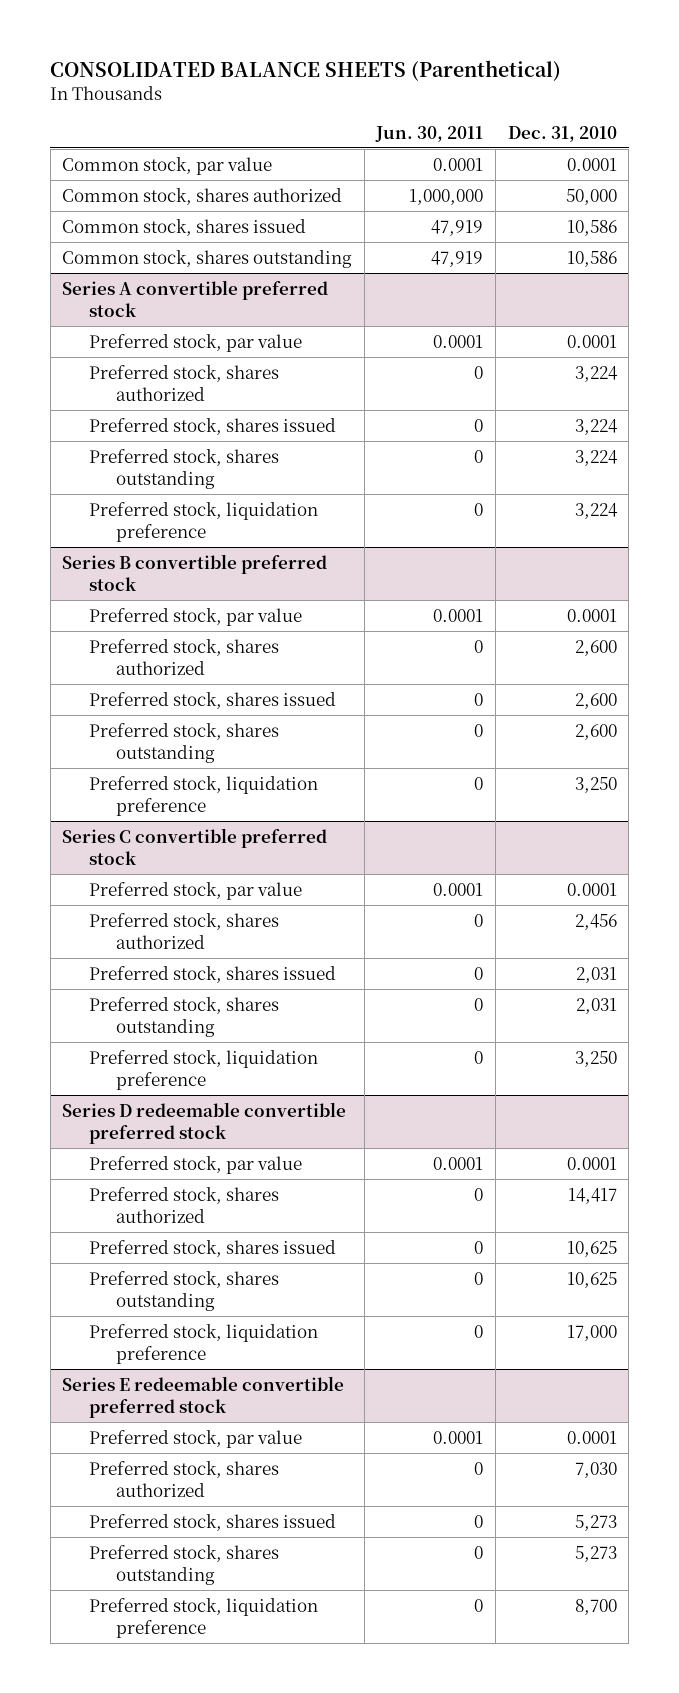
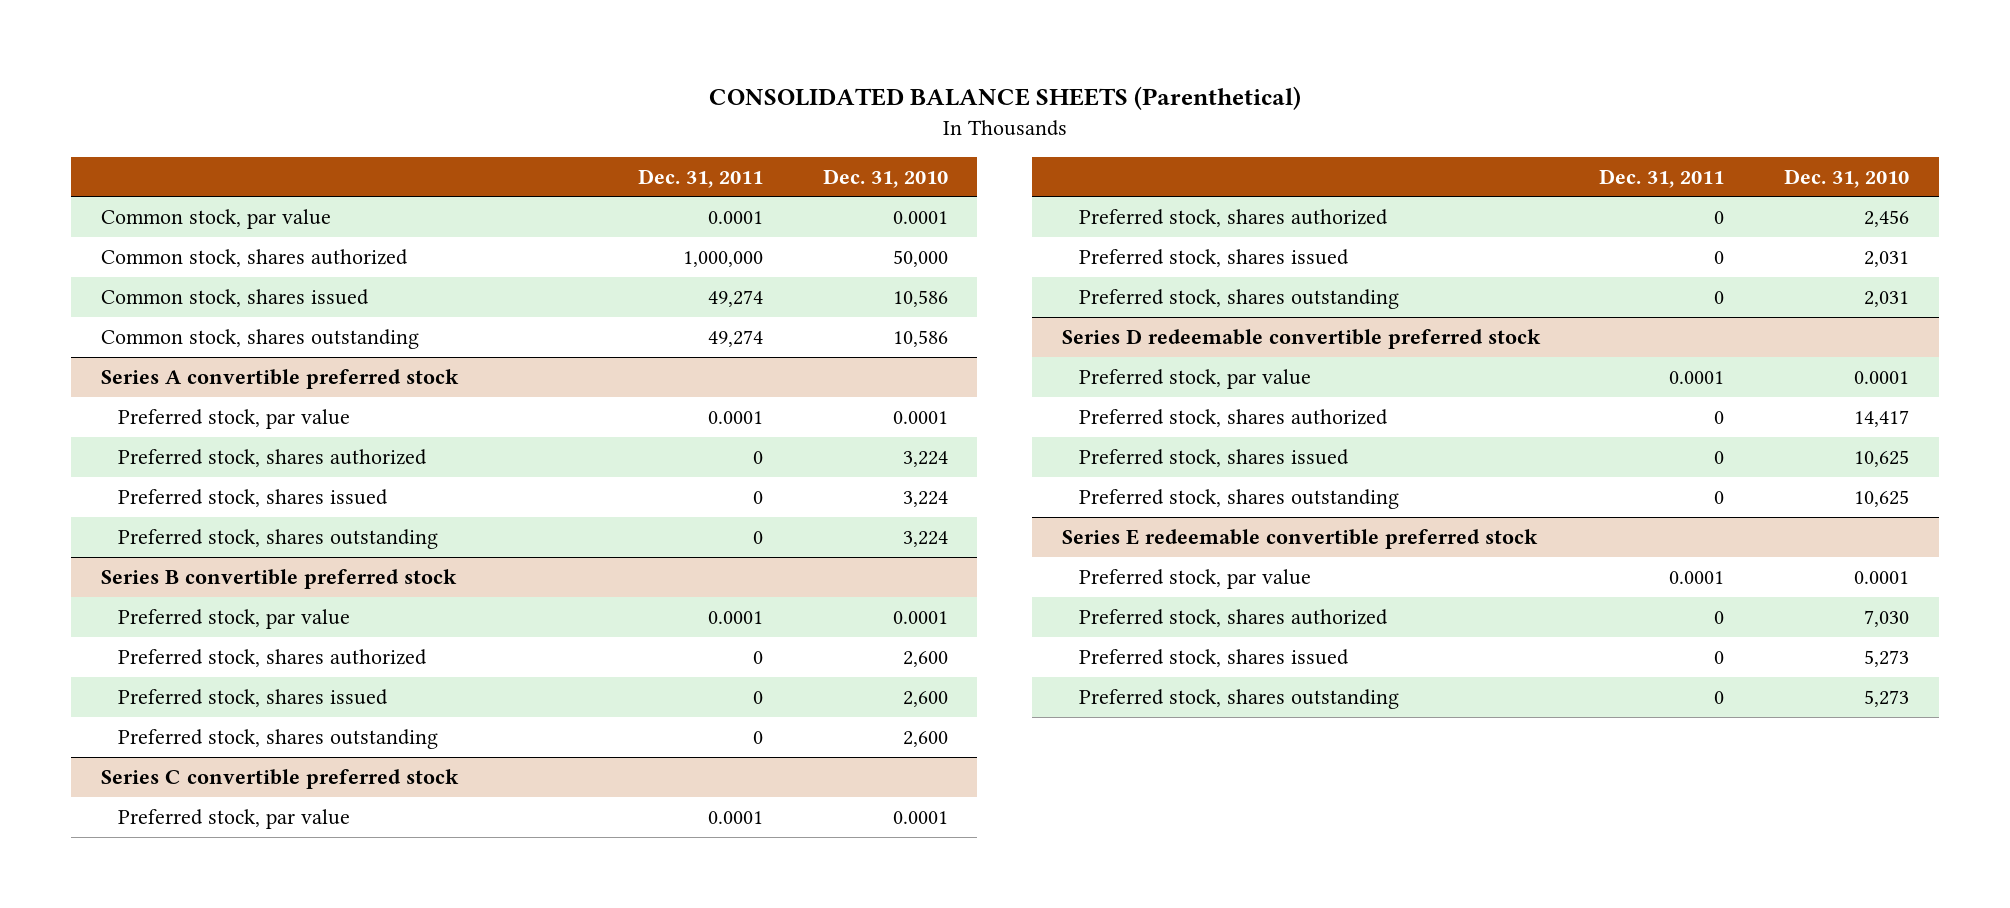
- | Jun. 30, 2011 | Dec. 31, 2010
+ | Dec. 31, 2011 | Dec. 31, 2010
@ Series A convertible preferred stock
- Preferred stock, liquidation preference | 0 | 3,224
@ Series B convertible preferred stock
- Preferred stock, liquidation preference | 0 | 3,250
@ Series C convertible preferred stock
- Preferred stock, liquidation preference | 0 | 3,250
@ Series D redeemable convertible preferred stock
- Preferred stock, liquidation preference | 0 | 17,000
@ Series E redeemable convertible preferred stock
- Preferred stock, liquidation preference | 0 | 8,700

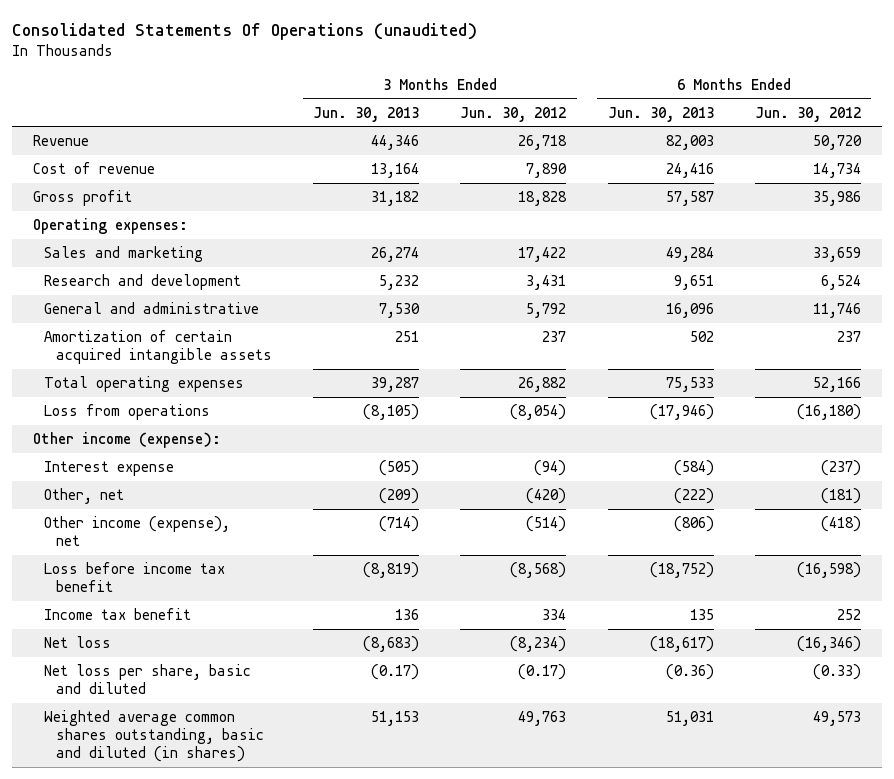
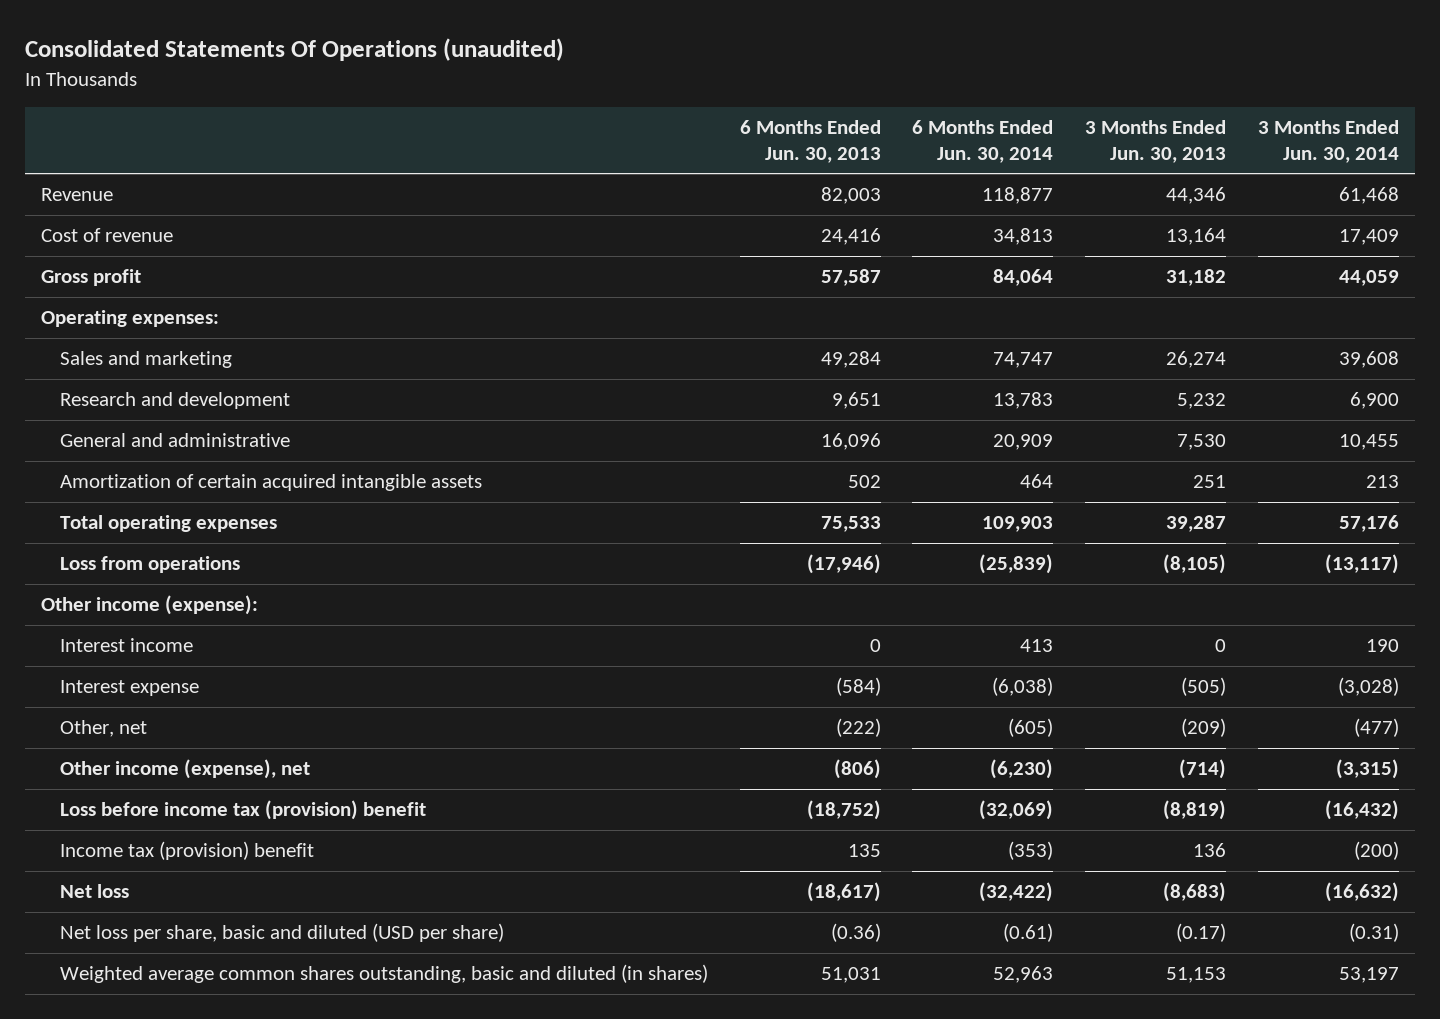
- | 3 Months Ended Jun. 30, 2013 | 3 Months Ended Jun. 30, 2012 | 6 Months Ended Jun. 30, 2013 | 6 Months Ended Jun. 30, 2012
+ | 6 Months Ended Jun. 30, 2013 | 6 Months Ended Jun. 30, 2014 | 3 Months Ended Jun. 30, 2013 | 3 Months Ended Jun. 30, 2014
+ Interest income | 0 | 413 | 0 | 190
- Loss before income tax benefit | (8,819) | (8,568) | (18,752) | (16,598)
- Income tax benefit | 136 | 334 | 135 | 252
+ Loss before income tax (provision) benefit | (18,752) | (32,069) | (8,819) | (16,432)
+ Income tax (provision) benefit | 135 | (353) | 136 | (200)
- Net loss per share, basic and diluted | (0.17) | (0.17) | (0.36) | (0.33)
+ Net loss per share, basic and diluted (USD per share) | (0.36) | (0.61) | (0.17) | (0.31)

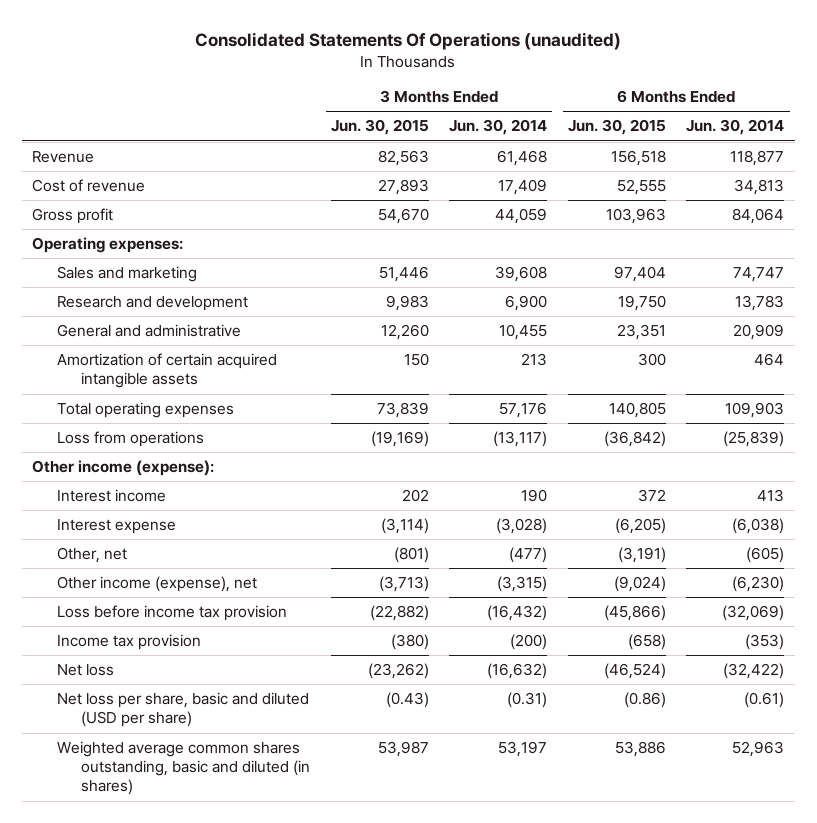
- | 6 Months Ended Jun. 30, 2013 | 6 Months Ended Jun. 30, 2014 | 3 Months Ended Jun. 30, 2013 | 3 Months Ended Jun. 30, 2014
+ | 3 Months Ended Jun. 30, 2015 | 3 Months Ended Jun. 30, 2014 | 6 Months Ended Jun. 30, 2015 | 6 Months Ended Jun. 30, 2014
- Loss before income tax (provision) benefit | (18,752) | (32,069) | (8,819) | (16,432)
- Income tax (provision) benefit | 135 | (353) | 136 | (200)
+ Loss before income tax provision | (22,882) | (16,432) | (45,866) | (32,069)
+ Income tax provision | (380) | (200) | (658) | (353)

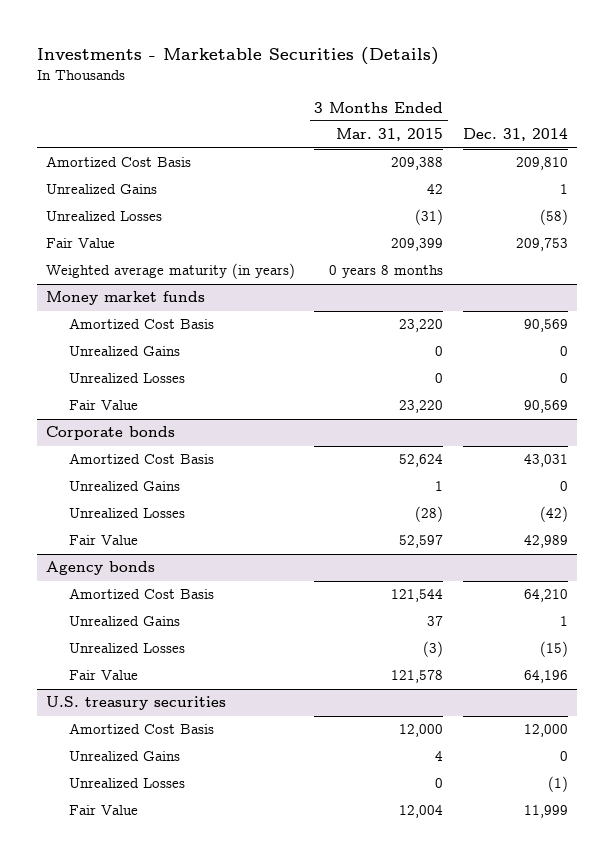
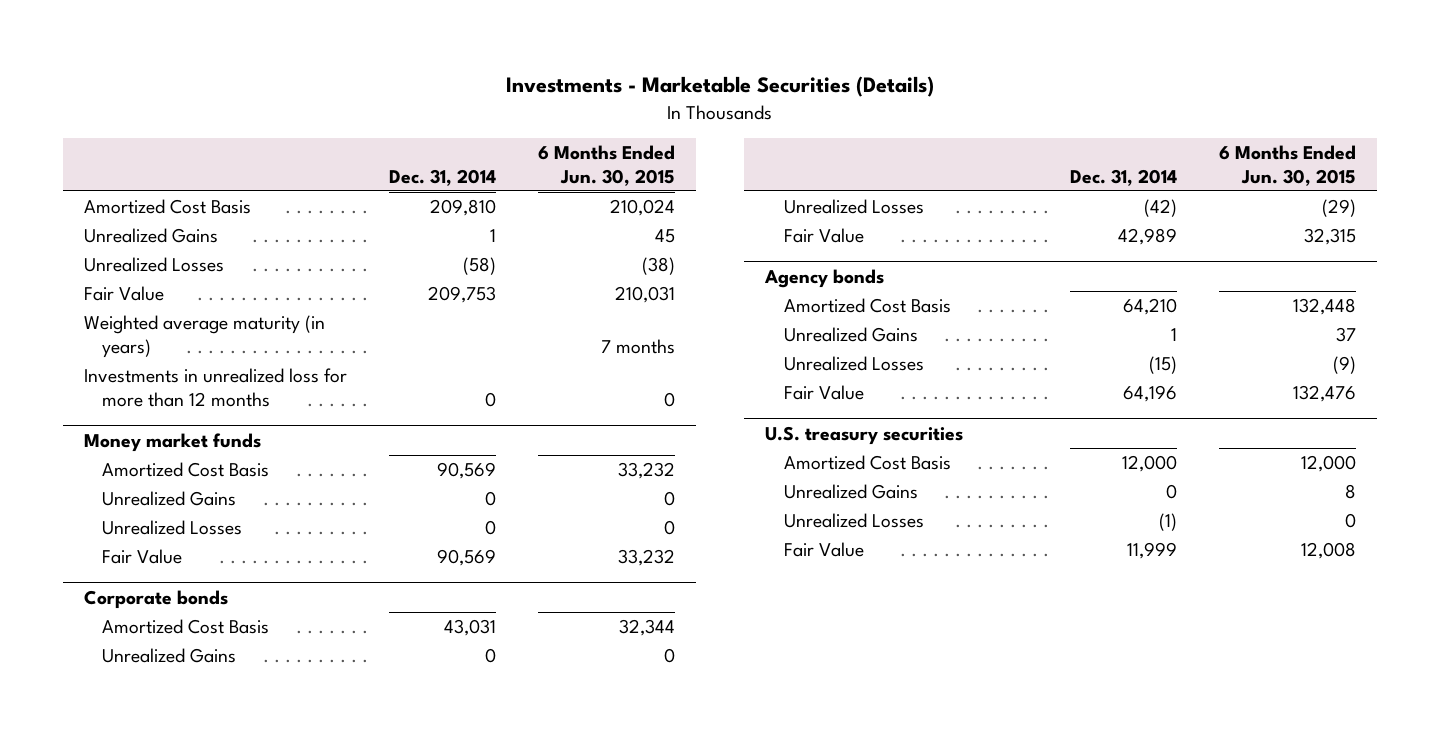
- | 3 Months Ended Mar. 31, 2015 | Dec. 31, 2014
+ | Dec. 31, 2014 | 6 Months Ended Jun. 30, 2015
+ Investments in unrealized loss for more than 12 months | 0 | 0

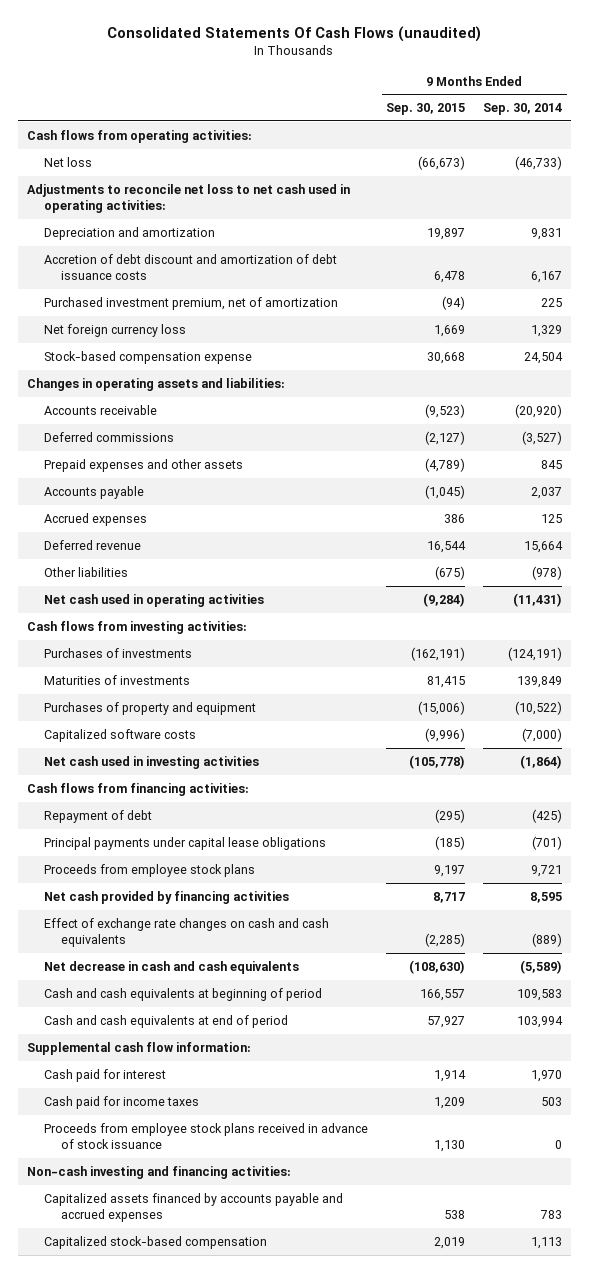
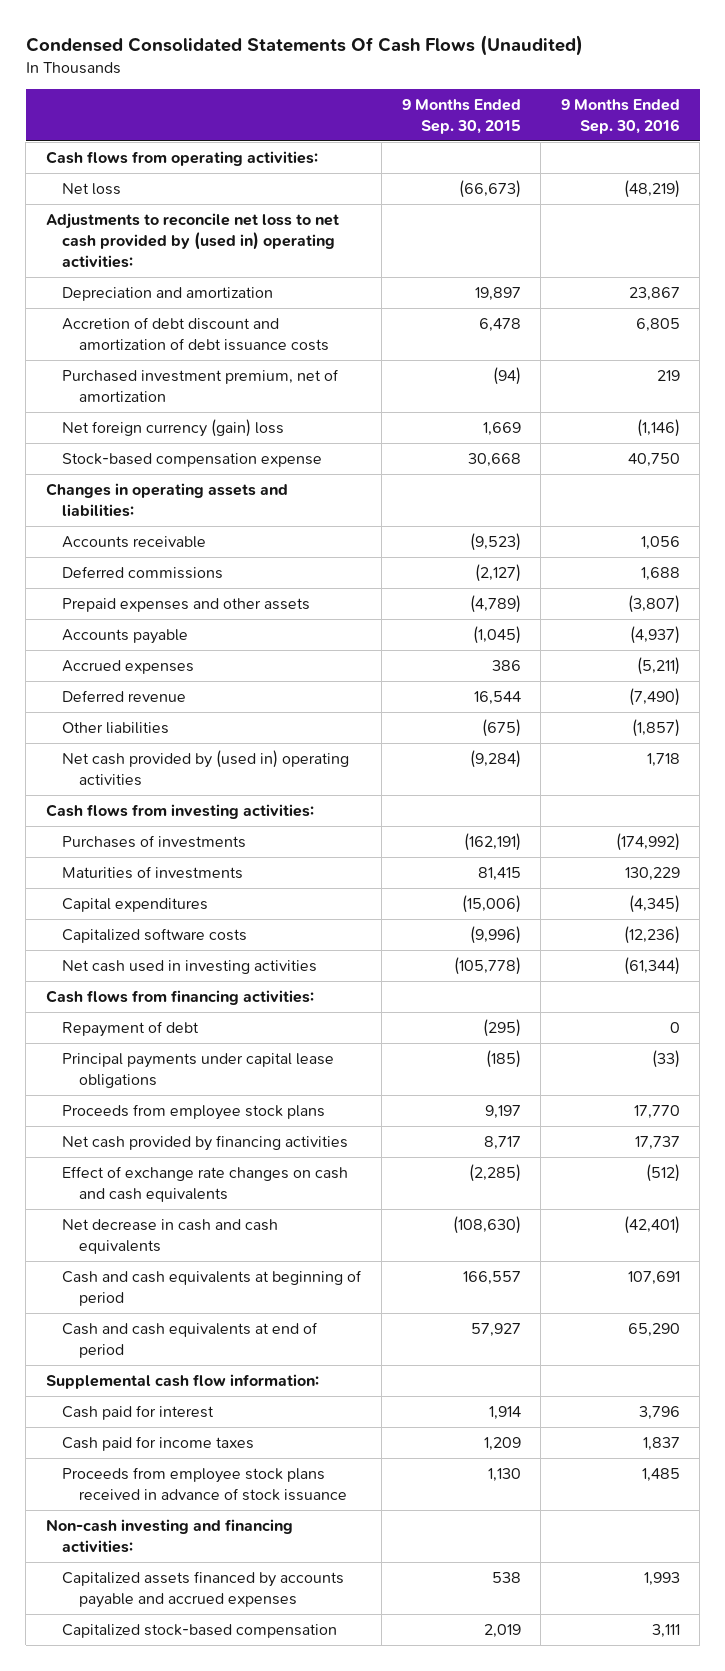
- Consolidated Statements Of Cash Flows (unaudited)
+ Condensed Consolidated Statements Of Cash Flows (Unaudited)
- | 9 Months Ended Sep. 30, 2015 | 9 Months Ended Sep. 30, 2014
+ | 9 Months Ended Sep. 30, 2015 | 9 Months Ended Sep. 30, 2016
- Adjustments to reconcile net loss to net cash used in operating activities:
+ Adjustments to reconcile net loss to net cash provided by (used in) operating activities:
- Net foreign currency loss | 1,669 | 1,329
+ Net foreign currency (gain) loss | 1,669 | (1,146)
- Net cash used in operating activities | (9,284) | (11,431)
+ Net cash provided by (used in) operating activities | (9,284) | 1,718
- Purchases of property and equipment | (15,006) | (10,522)
+ Capital expenditures | (15,006) | (4,345)

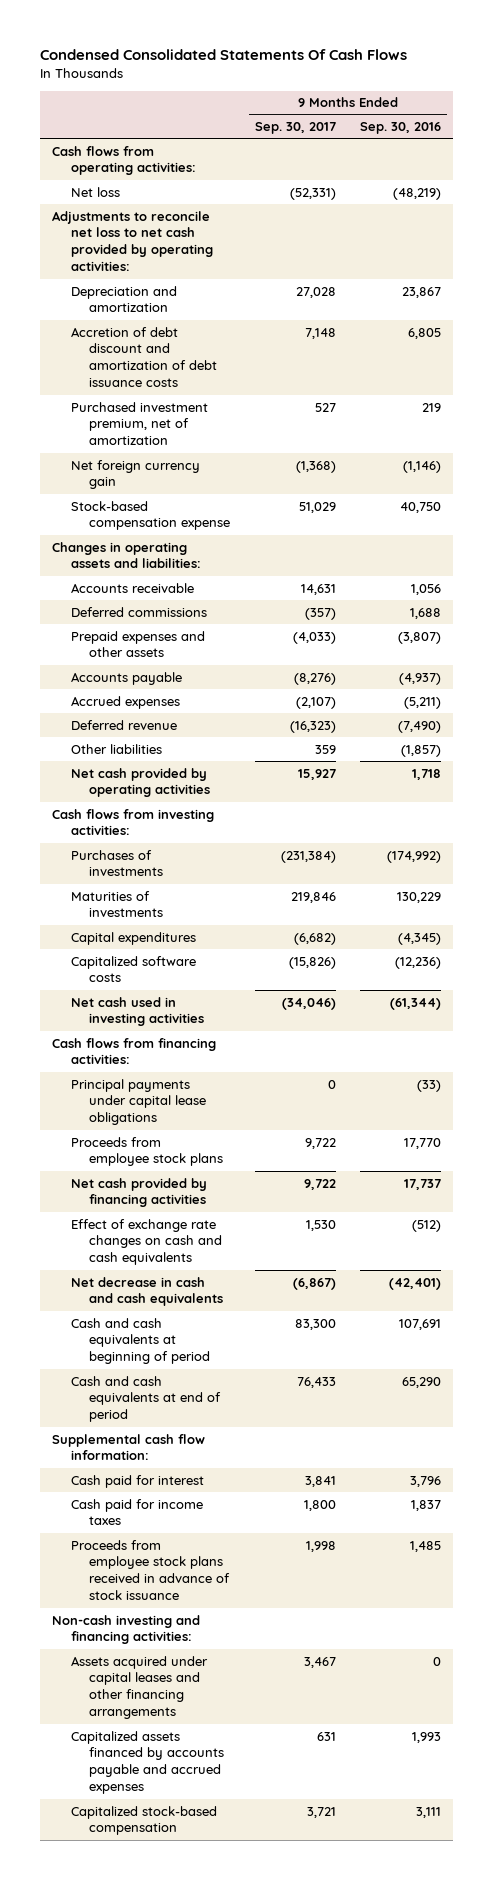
- Condensed Consolidated Statements Of Cash Flows (Unaudited)
+ Condensed Consolidated Statements Of Cash Flows
- | 9 Months Ended Sep. 30, 2015 | 9 Months Ended Sep. 30, 2016
+ | 9 Months Ended Sep. 30, 2017 | 9 Months Ended Sep. 30, 2016
- Adjustments to reconcile net loss to net cash provided by (used in) operating activities:
+ Adjustments to reconcile net loss to net cash provided by operating activities:
- Net foreign currency (gain) loss | 1,669 | (1,146)
+ Net foreign currency gain | (1,368) | (1,146)
- Net cash provided by (used in) operating activities | (9,284) | 1,718
+ Net cash provided by operating activities | 15,927 | 1,718
- Repayment of debt | (295) | 0
+ Assets acquired under capital leases and other financing arrangements | 3,467 | 0

